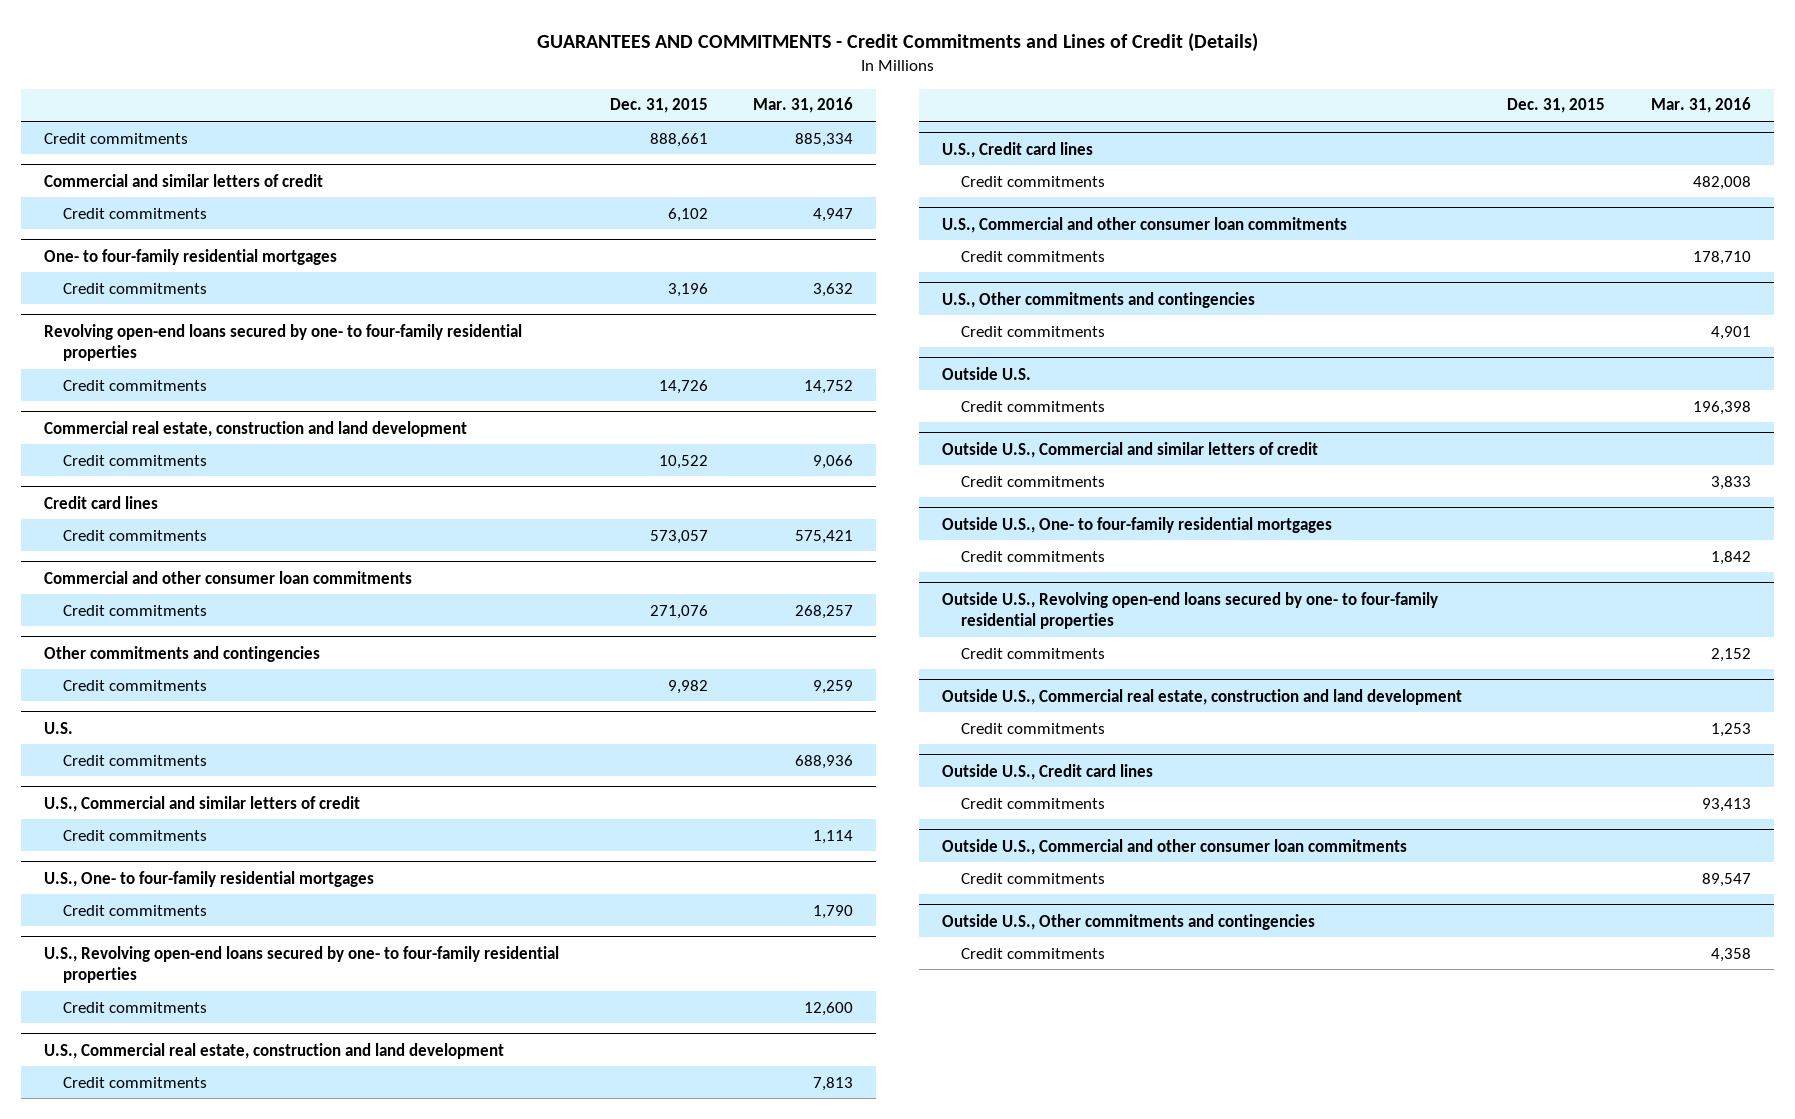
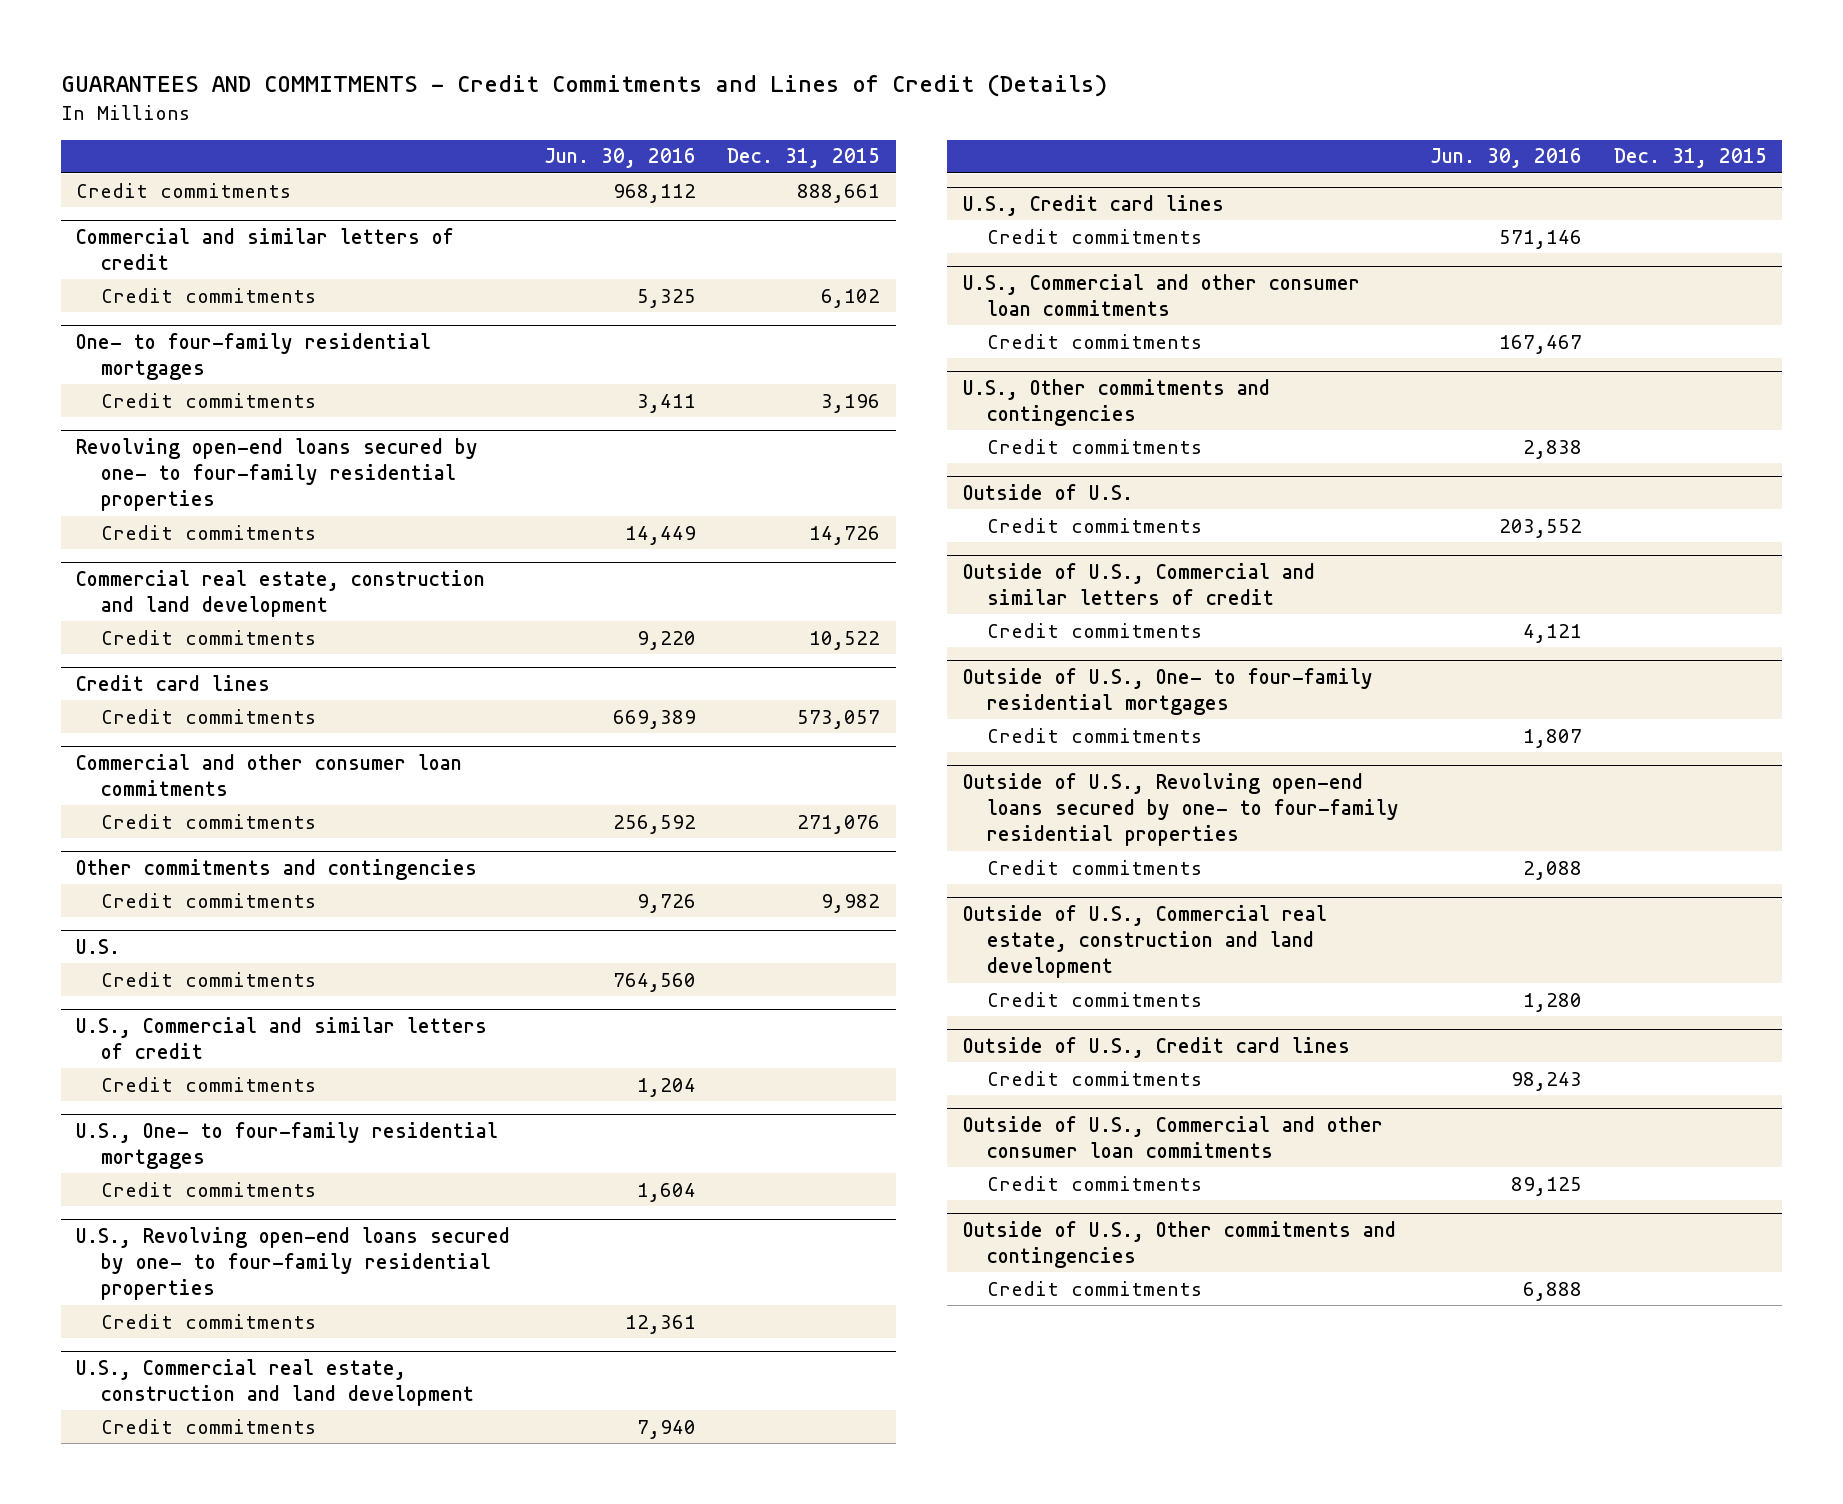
- | Dec. 31, 2015 | Mar. 31, 2016
+ | Jun. 30, 2016 | Dec. 31, 2015
- Outside U.S.
+ Outside of U.S.
- Outside U.S., Commercial and similar letters of credit
+ Outside of U.S., Commercial and similar letters of credit
- Outside U.S., One- to four-family residential mortgages
+ Outside of U.S., One- to four-family residential mortgages
- Outside U.S., Revolving open-end loans secured by one- to four-family residential properties
+ Outside of U.S., Revolving open-end loans secured by one- to four-family residential properties
- Outside U.S., Commercial real estate, construction and land development
+ Outside of U.S., Commercial real estate, construction and land development
- Outside U.S., Credit card lines
+ Outside of U.S., Credit card lines
- Outside U.S., Commercial and other consumer loan commitments
+ Outside of U.S., Commercial and other consumer loan commitments
- Outside U.S., Other commitments and contingencies
+ Outside of U.S., Other commitments and contingencies

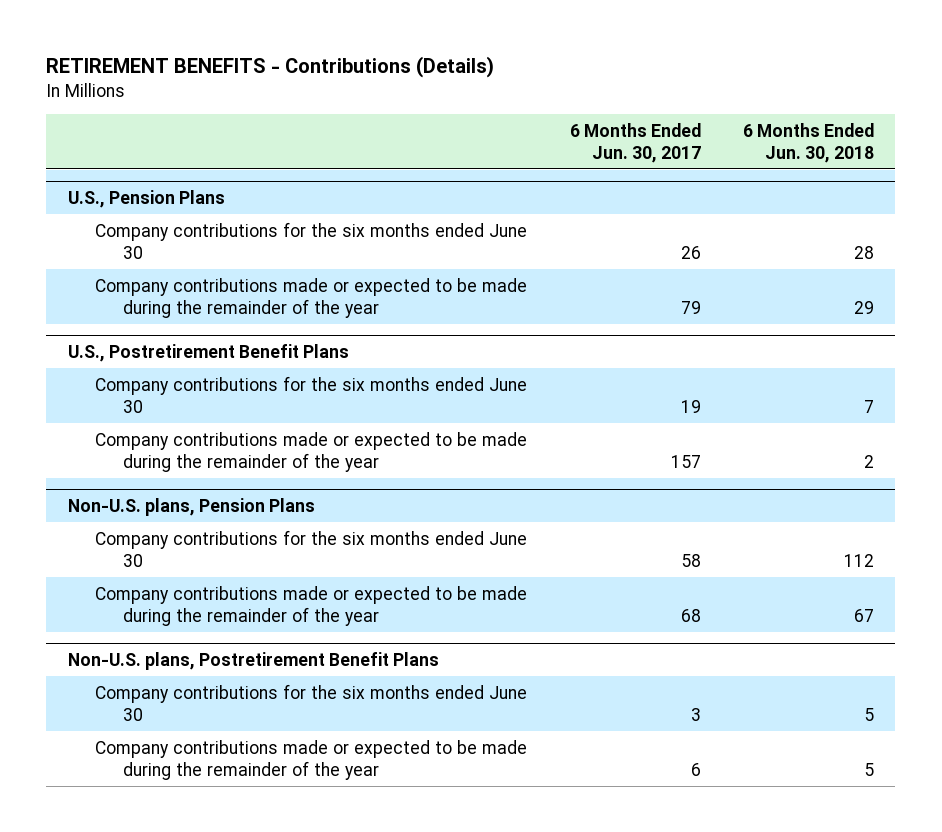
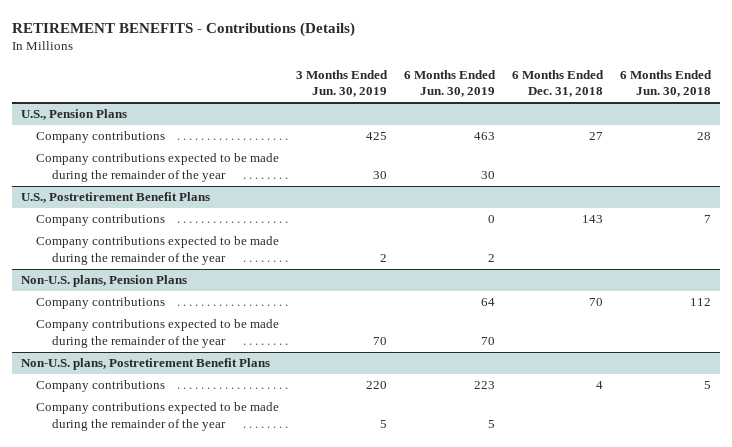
- | 6 Months Ended Jun. 30, 2017 | 6 Months Ended Jun. 30, 2018
+ | 3 Months Ended Jun. 30, 2019 | 6 Months Ended Jun. 30, 2019 | 6 Months Ended Dec. 31, 2018 | 6 Months Ended Jun. 30, 2018
@ U.S., Pension Plans
- Company contributions for the six months ended June 30 | 26 | 28
- Company contributions made or expected to be made during the remainder of the year | 79 | 29
+ Company contributions | 425 | 463 | 27 | 28
+ Company contributions expected to be made during the remainder of the year | 30 | 30 | |
@ U.S., Postretirement Benefit Plans
- Company contributions for the six months ended June 30 | 19 | 7
- Company contributions made or expected to be made during the remainder of the year | 157 | 2
+ Company contributions | | 0 | 143 | 7
+ Company contributions expected to be made during the remainder of the year | 2 | 2 | |
@ Non-U.S. plans, Pension Plans
- Company contributions for the six months ended June 30 | 58 | 112
- Company contributions made or expected to be made during the remainder of the year | 68 | 67
+ Company contributions | | 64 | 70 | 112
+ Company contributions expected to be made during the remainder of the year | 70 | 70 | |
@ Non-U.S. plans, Postretirement Benefit Plans
- Company contributions for the six months ended June 30 | 3 | 5
- Company contributions made or expected to be made during the remainder of the year | 6 | 5
+ Company contributions | 220 | 223 | 4 | 5
+ Company contributions expected to be made during the remainder of the year | 5 | 5 | |

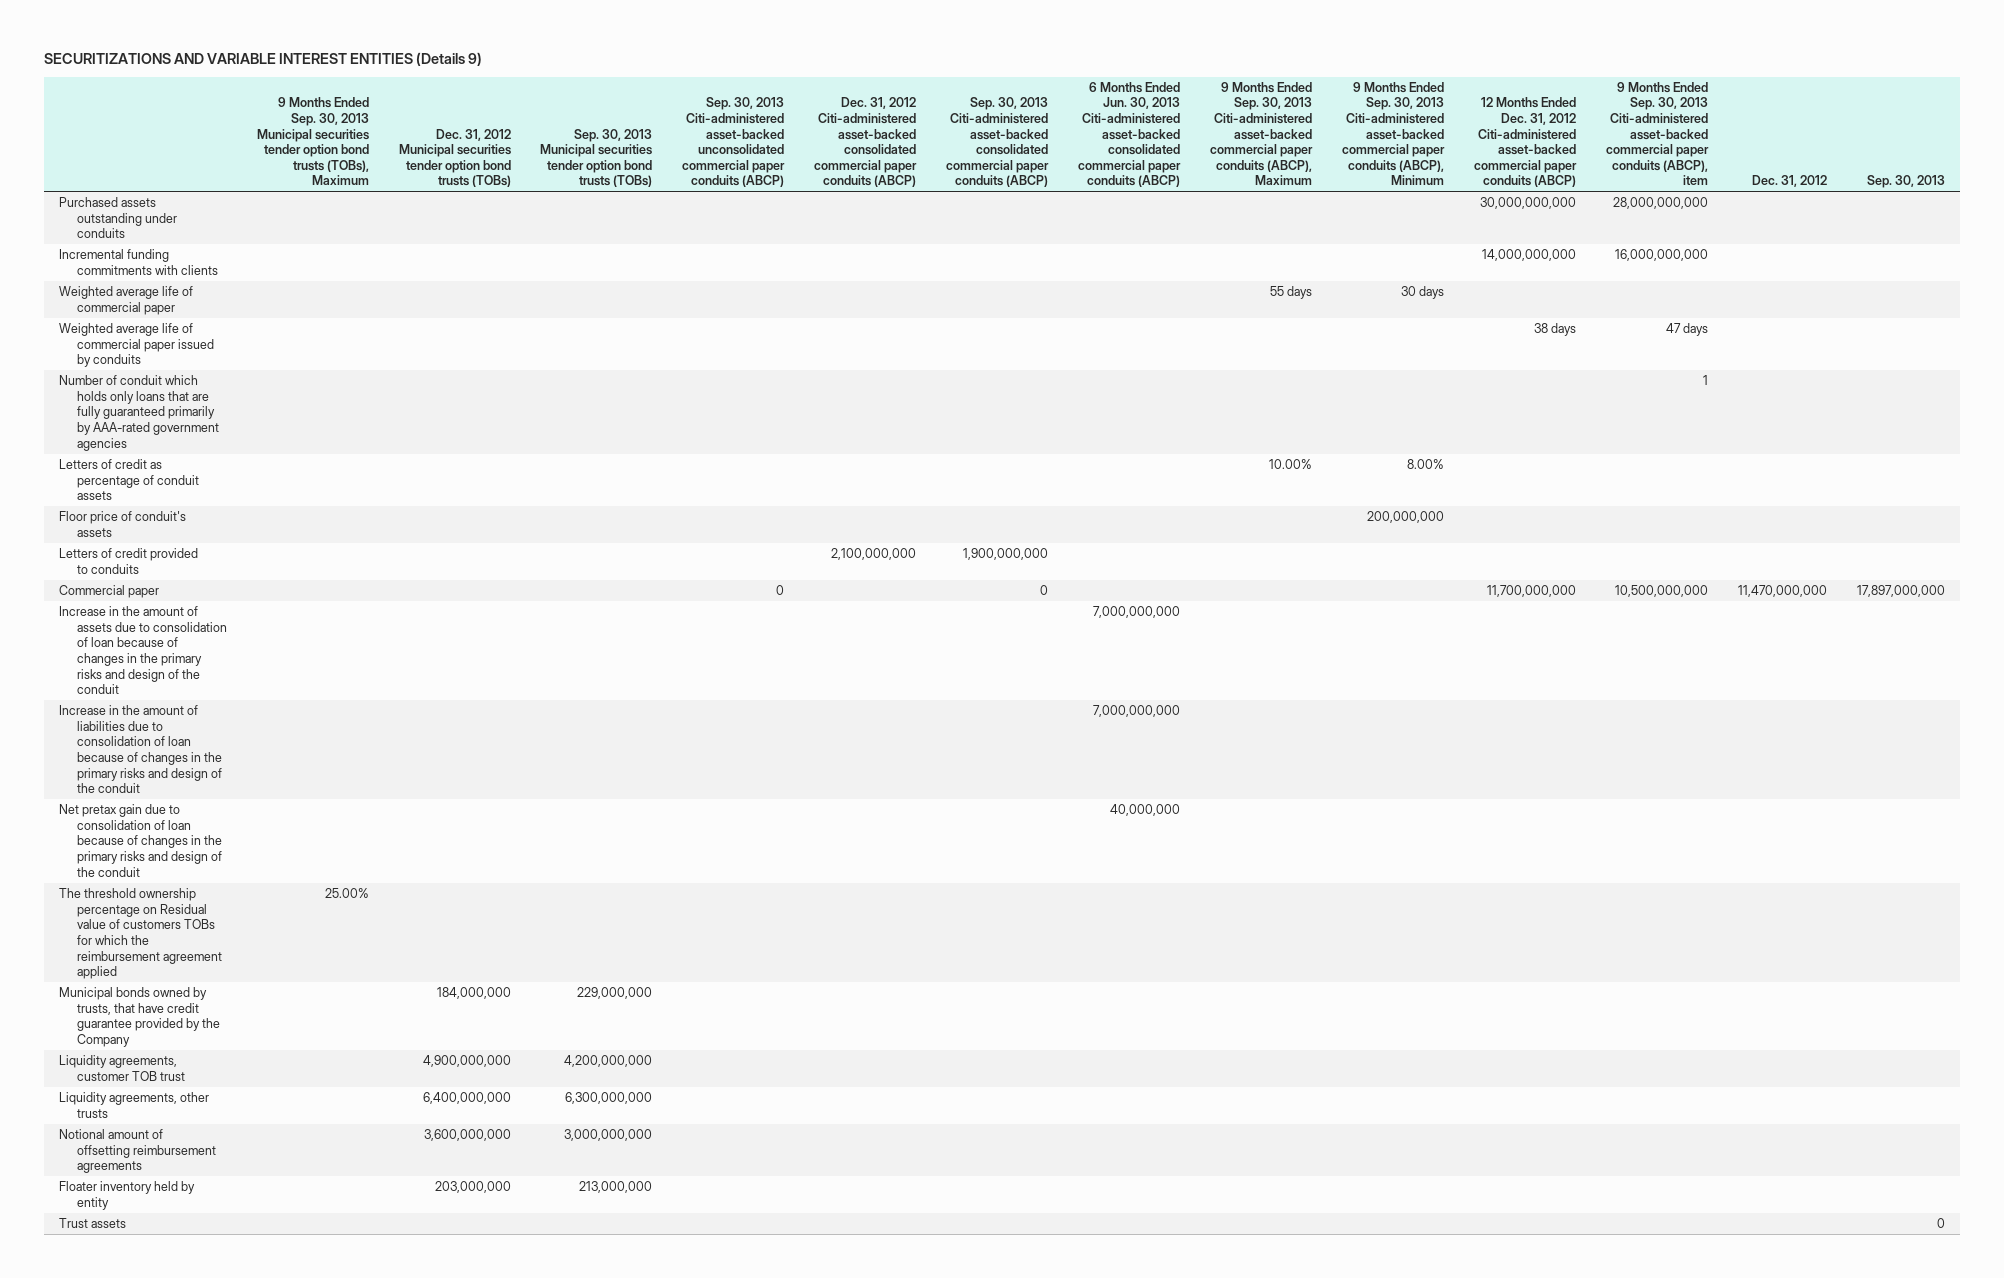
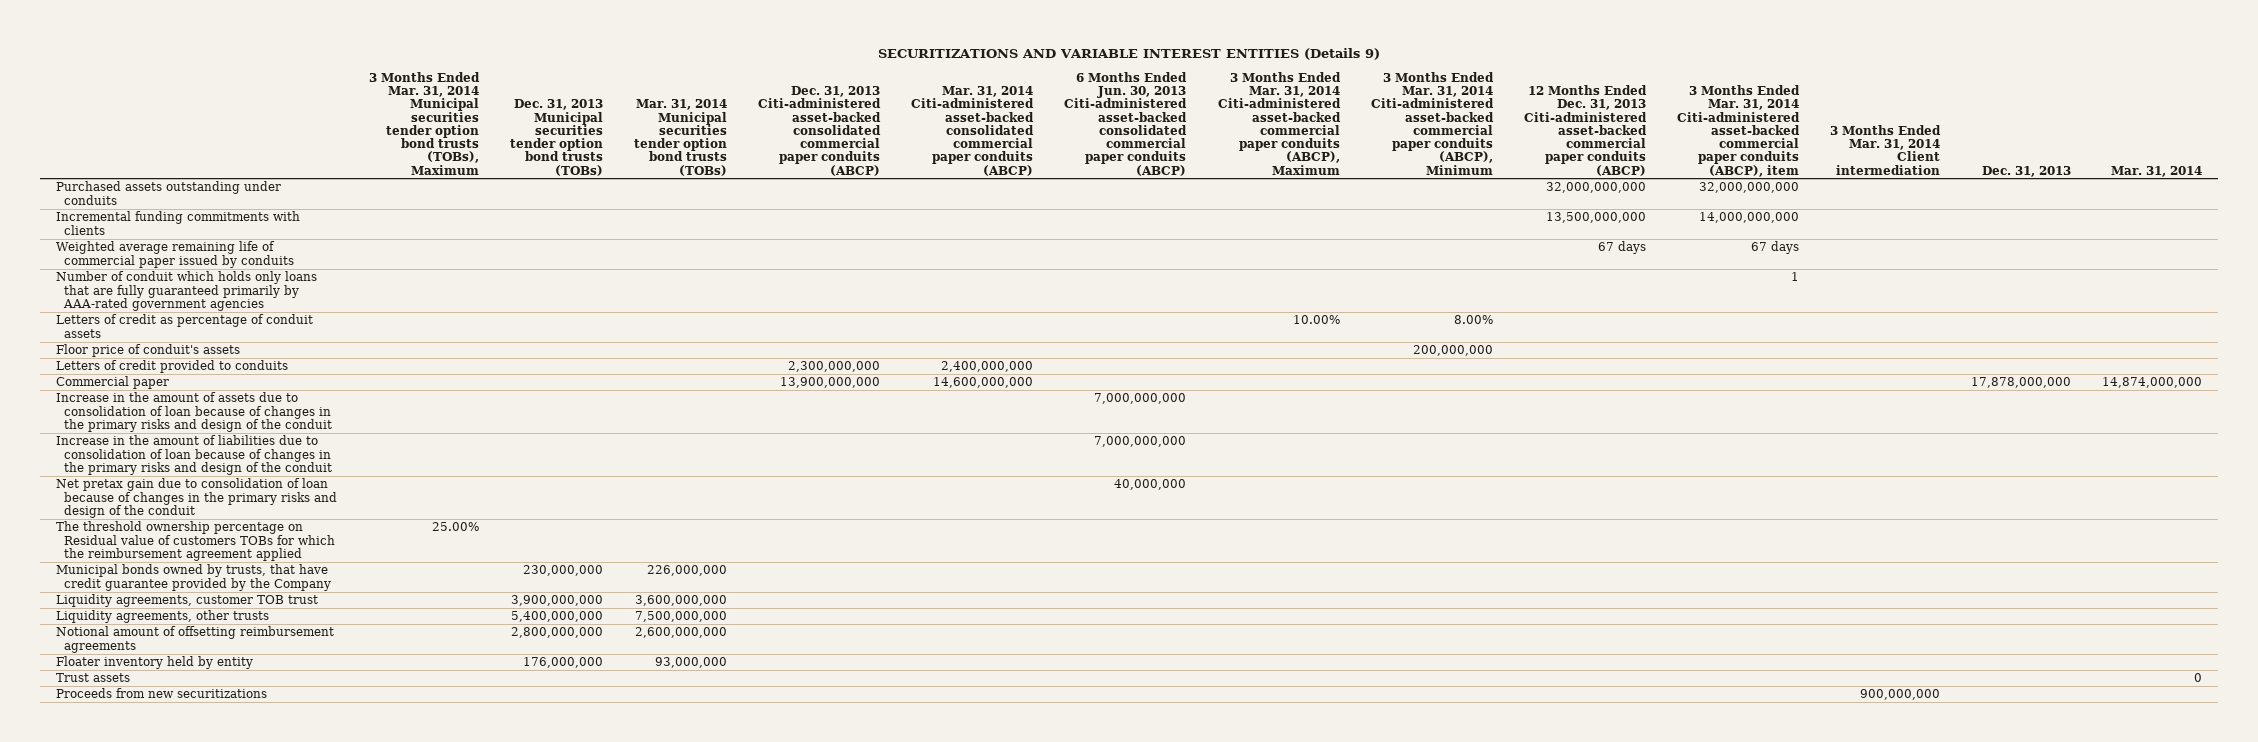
- | 9 Months Ended Sep. 30, 2013 Municipal securities tender option bond trusts (TOBs), Maximum | Dec. 31, 2012 Municipal securities tender option bond trusts (TOBs) | Sep. 30, 2013 Municipal securities tender option bond trusts (TOBs) | Sep. 30, 2013 Citi-administered asset-backed unconsolidated commercial paper conduits (ABCP) | Dec. 31, 2012 Citi-administered asset-backed consolidated commercial paper conduits (ABCP) | Sep. 30, 2013 Citi-administered asset-backed consolidated commercial paper conduits (ABCP) | 6 Months Ended Jun. 30, 2013 Citi-administered asset-backed consolidated commercial paper conduits (ABCP) | 9 Months Ended Sep. 30, 2013 Citi-administered asset-backed commercial paper conduits (ABCP), Maximum | 9 Months Ended Sep. 30, 2013 Citi-administered asset-backed commercial paper conduits (ABCP), Minimum | 12 Months Ended Dec. 31, 2012 Citi-administered asset-backed commercial paper conduits (ABCP) | 9 Months Ended Sep. 30, 2013 Citi-administered asset-backed commercial paper conduits (ABCP), item | Dec. 31, 2012 | Sep. 30, 2013
+ | 3 Months Ended Mar. 31, 2014 Municipal securities tender option bond trusts (TOBs), Maximum | Dec. 31, 2013 Municipal securities tender option bond trusts (TOBs) | Mar. 31, 2014 Municipal securities tender option bond trusts (TOBs) | Dec. 31, 2013 Citi-administered asset-backed consolidated commercial paper conduits (ABCP) | Mar. 31, 2014 Citi-administered asset-backed consolidated commercial paper conduits (ABCP) | 6 Months Ended Jun. 30, 2013 Citi-administered asset-backed consolidated commercial paper conduits (ABCP) | 3 Months Ended Mar. 31, 2014 Citi-administered asset-backed commercial paper conduits (ABCP), Maximum | 3 Months Ended Mar. 31, 2014 Citi-administered asset-backed commercial paper conduits (ABCP), Minimum | 12 Months Ended Dec. 31, 2013 Citi-administered asset-backed commercial paper conduits (ABCP) | 3 Months Ended Mar. 31, 2014 Citi-administered asset-backed commercial paper conduits (ABCP), item | 3 Months Ended Mar. 31, 2014 Client intermediation | Dec. 31, 2013 | Mar. 31, 2014
- Weighted average life of commercial paper | | | | | | | | 55 days | 30 days | | | |
- Weighted average life of commercial paper issued by conduits | | | | | | | | | | 38 days | 47 days | |
+ Weighted average remaining life of commercial paper issued by conduits | | | | | | | | | 67 days | 67 days | | |
+ Proceeds from new securitizations | | | | | | | | | | | 900,000,000 | |

